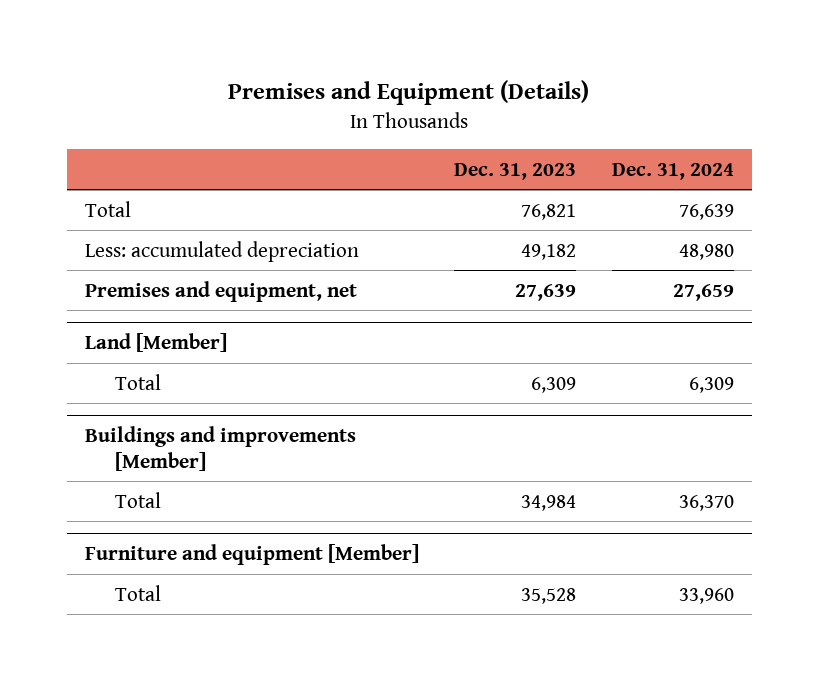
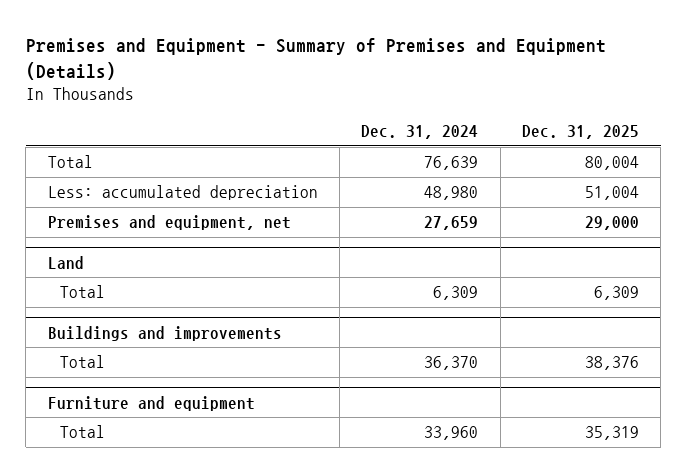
- Premises and Equipment (Details)
+ Premises and Equipment - Summary of Premises and Equipment (Details)
- | Dec. 31, 2023 | Dec. 31, 2024
+ | Dec. 31, 2024 | Dec. 31, 2025
- Land [Member]
+ Land
- Buildings and improvements [Member]
+ Buildings and improvements
- Furniture and equipment [Member]
+ Furniture and equipment

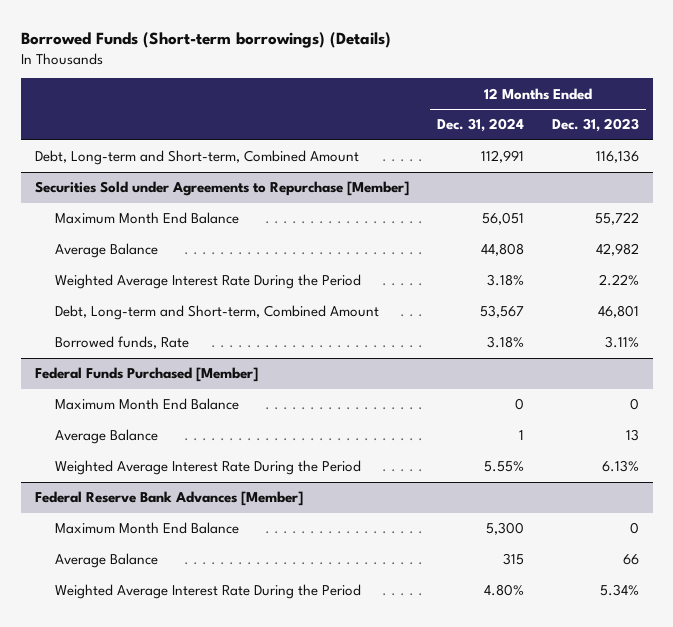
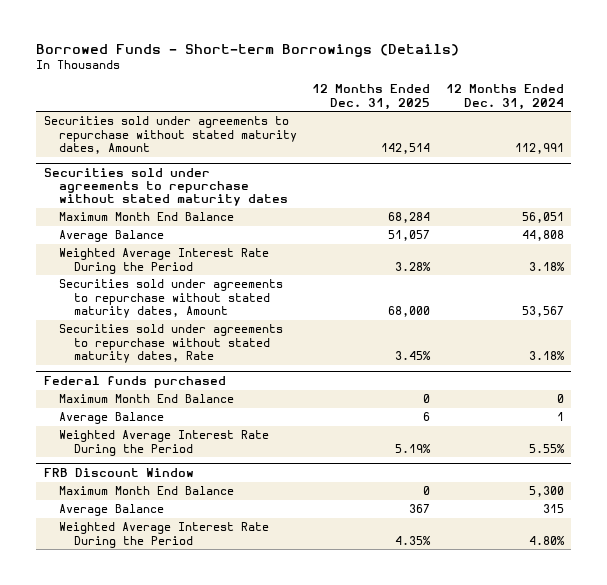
- Borrowed Funds (Short-term borrowings) (Details)
+ Borrowed Funds - Short-term Borrowings (Details)
- | 12 Months Ended Dec. 31, 2024 | 12 Months Ended Dec. 31, 2023
+ | 12 Months Ended Dec. 31, 2025 | 12 Months Ended Dec. 31, 2024
- Debt, Long-term and Short-term, Combined Amount | 112,991 | 116,136
- Securities Sold under Agreements to Repurchase [Member]
+ Securities sold under agreements to repurchase without stated maturity dates, Amount | 142,514 | 112,991
+ Securities sold under agreements to repurchase without stated maturity dates
- Debt, Long-term and Short-term, Combined Amount | 53,567 | 46,801
- Borrowed funds, Rate | 3.18% | 3.11%
- Federal Funds Purchased [Member]
+ Securities sold under agreements to repurchase without stated maturity dates, Amount | 68,000 | 53,567
+ Securities sold under agreements to repurchase without stated maturity dates, Rate | 3.45% | 3.18%
+ Federal funds purchased
- Federal Reserve Bank Advances [Member]
+ FRB Discount Window

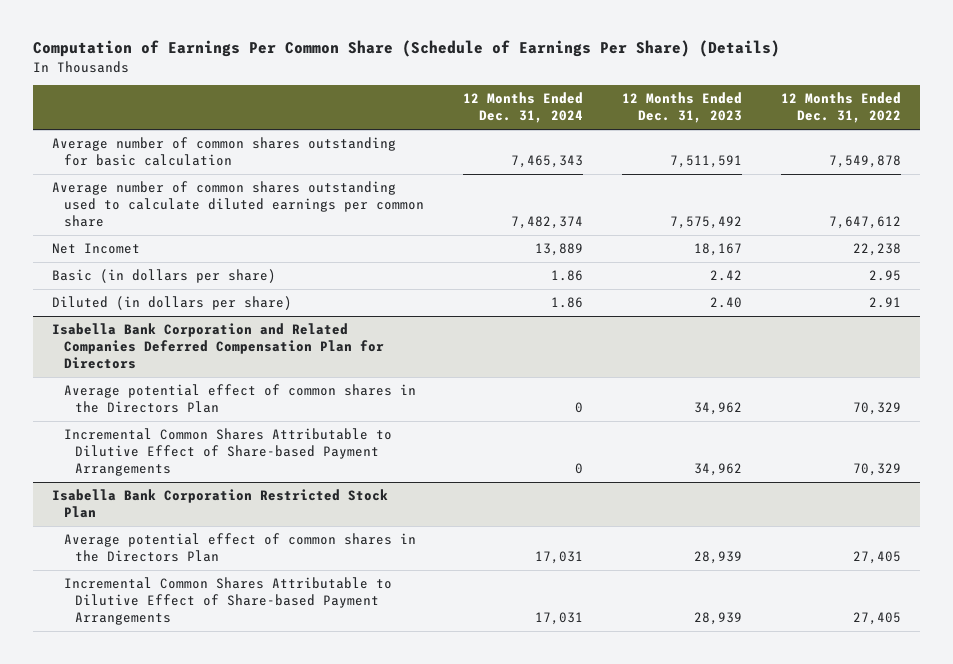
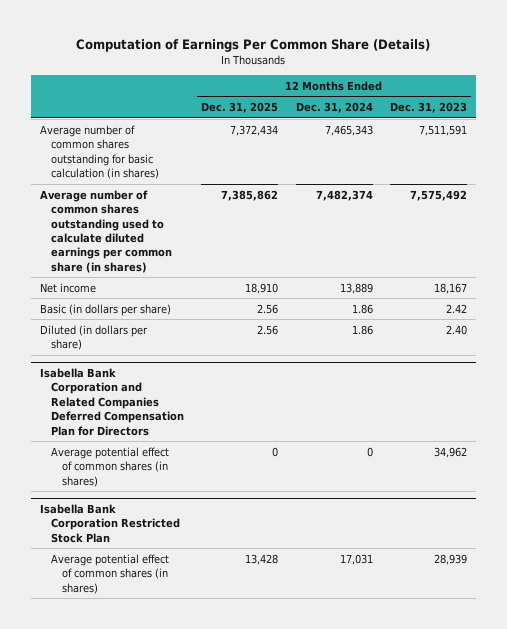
- Computation of Earnings Per Common Share (Schedule of Earnings Per Share) (Details)
+ Computation of Earnings Per Common Share (Details)
- | 12 Months Ended Dec. 31, 2024 | 12 Months Ended Dec. 31, 2023 | 12 Months Ended Dec. 31, 2022
+ | 12 Months Ended Dec. 31, 2025 | 12 Months Ended Dec. 31, 2024 | 12 Months Ended Dec. 31, 2023
- Average number of common shares outstanding for basic calculation | 7,465,343 | 7,511,591 | 7,549,878
- Average number of common shares outstanding used to calculate diluted earnings per common share | 7,482,374 | 7,575,492 | 7,647,612
- Net Incomet | 13,889 | 18,167 | 22,238
+ Average number of common shares outstanding for basic calculation (in shares) | 7,372,434 | 7,465,343 | 7,511,591
+ Average number of common shares outstanding used to calculate diluted earnings per common share (in shares) | 7,385,862 | 7,482,374 | 7,575,492
+ Net income | 18,910 | 13,889 | 18,167
@ Isabella Bank Corporation and Related Companies Deferred Compensation Plan for Directors
- Average potential effect of common shares in the Directors Plan | 0 | 34,962 | 70,329
- Incremental Common Shares Attributable to Dilutive Effect of Share-based Payment Arrangements | 0 | 34,962 | 70,329
+ Average potential effect of common shares (in shares) | 0 | 0 | 34,962
@ Isabella Bank Corporation Restricted Stock Plan
- Average potential effect of common shares in the Directors Plan | 17,031 | 28,939 | 27,405
- Incremental Common Shares Attributable to Dilutive Effect of Share-based Payment Arrangements | 17,031 | 28,939 | 27,405
+ Average potential effect of common shares (in shares) | 13,428 | 17,031 | 28,939

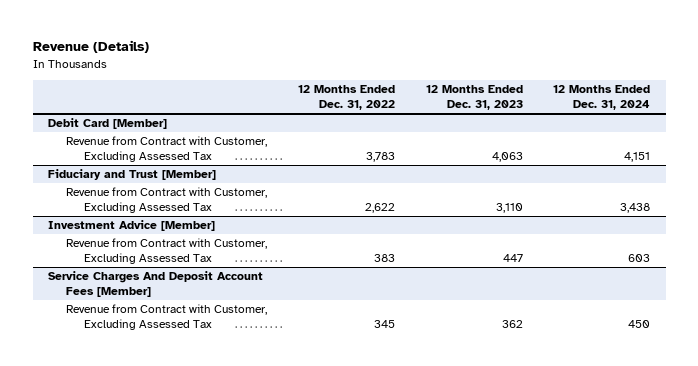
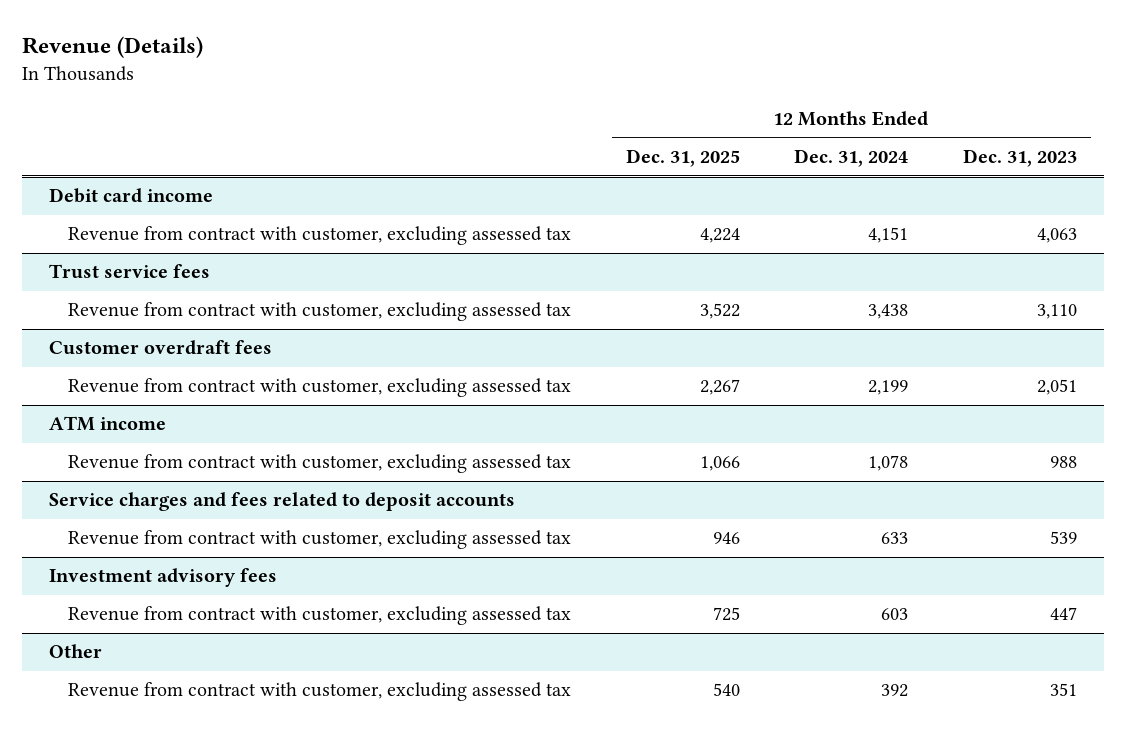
- | 12 Months Ended Dec. 31, 2022 | 12 Months Ended Dec. 31, 2023 | 12 Months Ended Dec. 31, 2024
+ | 12 Months Ended Dec. 31, 2025 | 12 Months Ended Dec. 31, 2024 | 12 Months Ended Dec. 31, 2023
- Debit Card [Member]
- Revenue from Contract with Customer, Excluding Assessed Tax | 3,783 | 4,063 | 4,151
- Fiduciary and Trust [Member]
- Revenue from Contract with Customer, Excluding Assessed Tax | 2,622 | 3,110 | 3,438
- Investment Advice [Member]
- Revenue from Contract with Customer, Excluding Assessed Tax | 383 | 447 | 603
- Service Charges And Deposit Account Fees [Member]
- Revenue from Contract with Customer, Excluding Assessed Tax | 345 | 362 | 450
+ Debit card income
+ Revenue from contract with customer, excluding assessed tax | 4,224 | 4,151 | 4,063
+ Trust service fees
+ Revenue from contract with customer, excluding assessed tax | 3,522 | 3,438 | 3,110
+ Customer overdraft fees
+ Revenue from contract with customer, excluding assessed tax | 2,267 | 2,199 | 2,051
+ ATM income
+ Revenue from contract with customer, excluding assessed tax | 1,066 | 1,078 | 988
+ Service charges and fees related to deposit accounts
+ Revenue from contract with customer, excluding assessed tax | 946 | 633 | 539
+ Investment advisory fees
+ Revenue from contract with customer, excluding assessed tax | 725 | 603 | 447
+ Other
+ Revenue from contract with customer, excluding assessed tax | 540 | 392 | 351

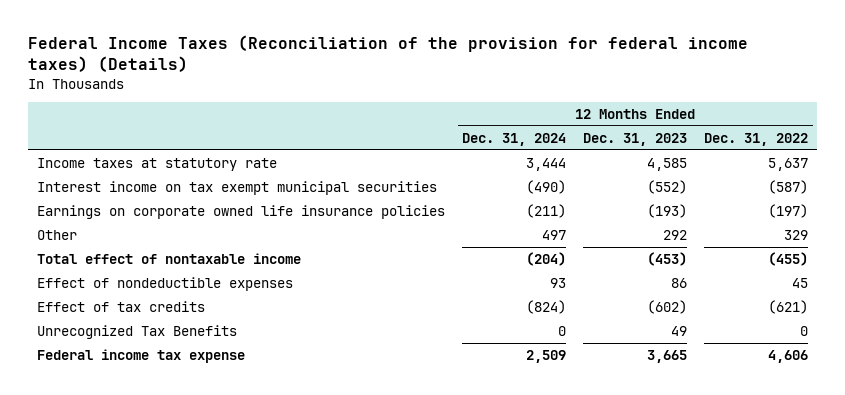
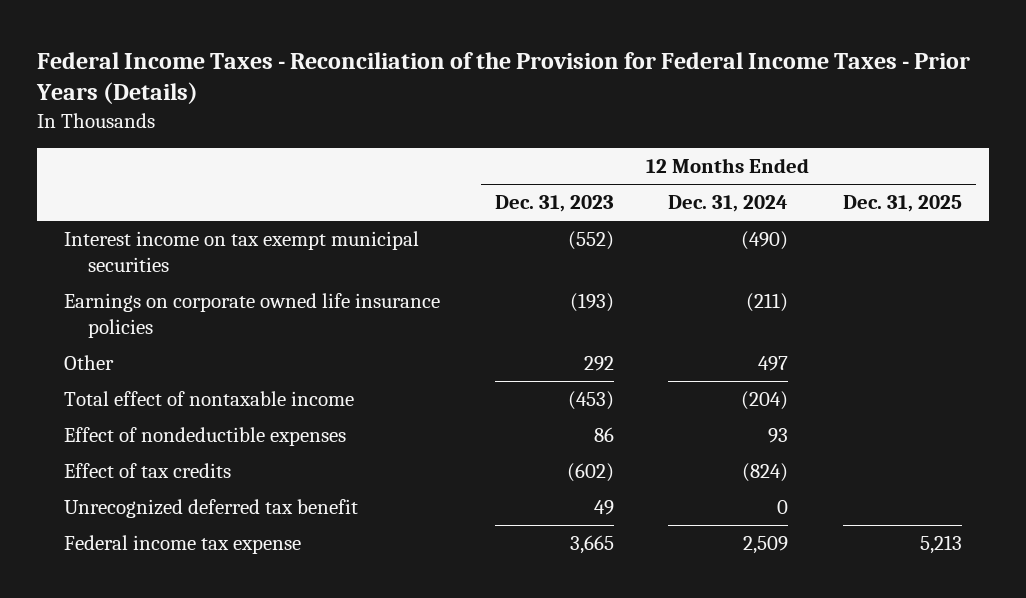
- Federal Income Taxes (Reconciliation of the provision for federal income taxes) (Details)
+ Federal Income Taxes - Reconciliation of the Provision for Federal Income Taxes - Prior Years (Details)
- | 12 Months Ended Dec. 31, 2024 | 12 Months Ended Dec. 31, 2023 | 12 Months Ended Dec. 31, 2022
+ | 12 Months Ended Dec. 31, 2023 | 12 Months Ended Dec. 31, 2024 | 12 Months Ended Dec. 31, 2025
- Income taxes at statutory rate | 3,444 | 4,585 | 5,637
- Unrecognized Tax Benefits | 0 | 49 | 0
+ Unrecognized deferred tax benefit | 49 | 0 |

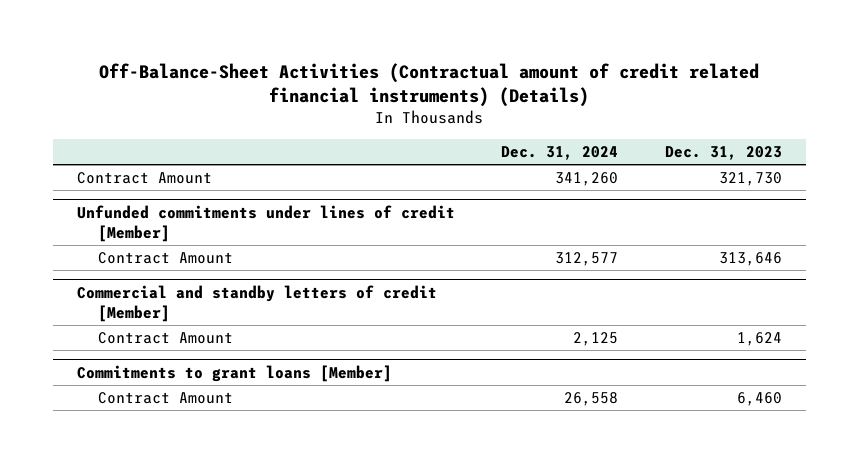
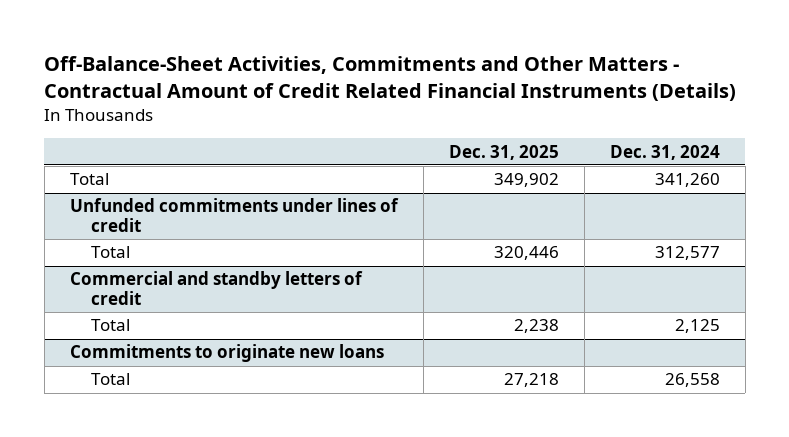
- Off-Balance-Sheet Activities (Contractual amount of credit related financial instruments) (Details)
+ Off-Balance-Sheet Activities, Commitments and Other Matters - Contractual Amount of Credit Related Financial Instruments (Details)
- | Dec. 31, 2024 | Dec. 31, 2023
+ | Dec. 31, 2025 | Dec. 31, 2024
- Contract Amount | 341,260 | 321,730
- Unfunded commitments under lines of credit [Member]
- Contract Amount | 312,577 | 313,646
- Commercial and standby letters of credit [Member]
- Contract Amount | 2,125 | 1,624
- Commitments to grant loans [Member]
- Contract Amount | 26,558 | 6,460
+ Total | 349,902 | 341,260
+ Unfunded commitments under lines of credit
+ Total | 320,446 | 312,577
+ Commercial and standby letters of credit
+ Total | 2,238 | 2,125
+ Commitments to originate new loans
+ Total | 27,218 | 26,558

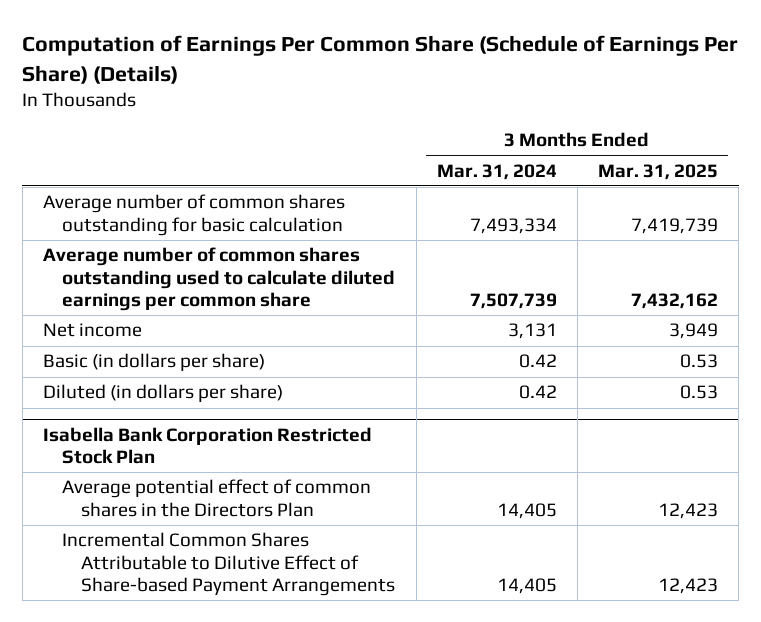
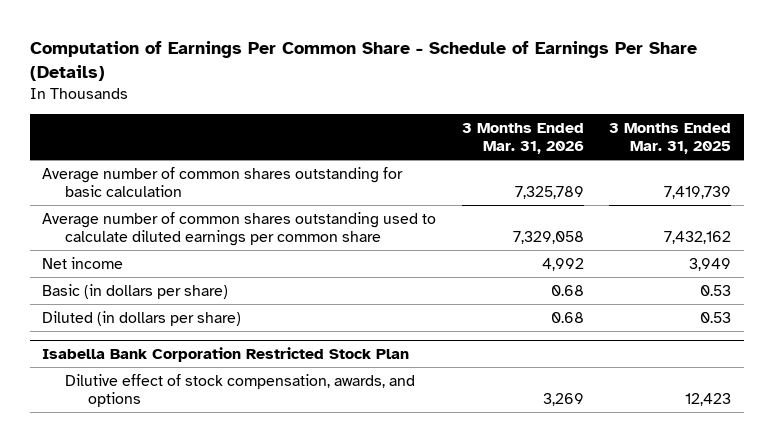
- Computation of Earnings Per Common Share (Schedule of Earnings Per Share) (Details)
+ Computation of Earnings Per Common Share - Schedule of Earnings Per Share (Details)
- | 3 Months Ended Mar. 31, 2024 | 3 Months Ended Mar. 31, 2025
+ | 3 Months Ended Mar. 31, 2026 | 3 Months Ended Mar. 31, 2025
@ Isabella Bank Corporation Restricted Stock Plan
- Average potential effect of common shares in the Directors Plan | 14,405 | 12,423
- Incremental Common Shares Attributable to Dilutive Effect of Share-based Payment Arrangements | 14,405 | 12,423
+ Dilutive effect of stock compensation, awards, and options | 3,269 | 12,423

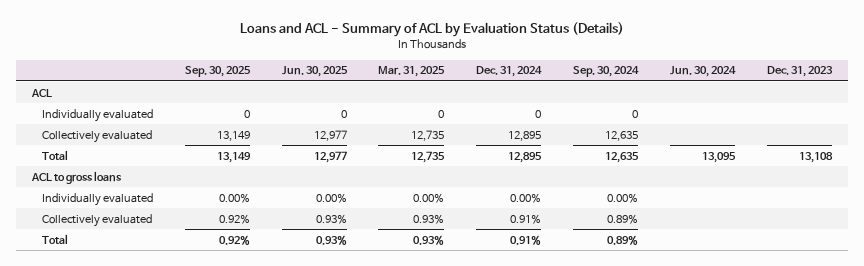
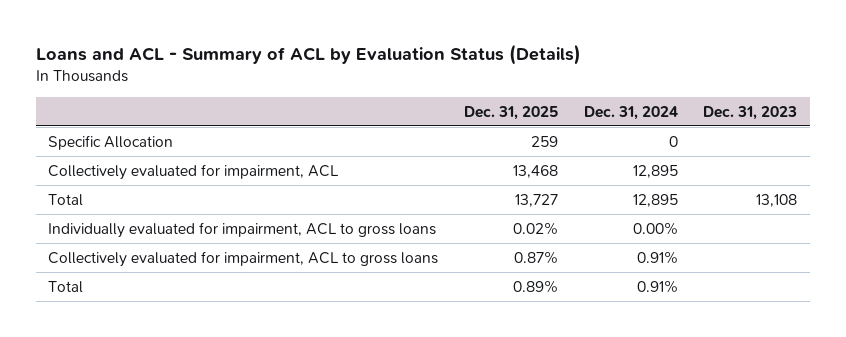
- | Sep. 30, 2025 | Jun. 30, 2025 | Mar. 31, 2025 | Dec. 31, 2024 | Sep. 30, 2024 | Jun. 30, 2024 | Dec. 31, 2023
+ | Dec. 31, 2025 | Dec. 31, 2024 | Dec. 31, 2023
- ACL
- Individually evaluated | 0 | 0 | 0 | 0 | 0 | |
- Collectively evaluated | 13,149 | 12,977 | 12,735 | 12,895 | 12,635 | |
+ Specific Allocation | 259 | 0 |
+ Collectively evaluated for impairment, ACL | 13,468 | 12,895 |
- ACL to gross loans
- Individually evaluated | 0.00% | 0.00% | 0.00% | 0.00% | 0.00% | |
- Collectively evaluated | 0.92% | 0.93% | 0.93% | 0.91% | 0.89% | |
+ Individually evaluated for impairment, ACL to gross loans | 0.02% | 0.00% |
+ Collectively evaluated for impairment, ACL to gross loans | 0.87% | 0.91% |

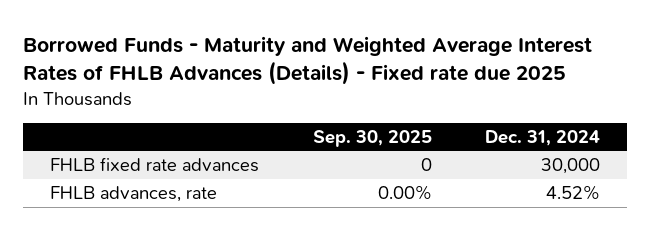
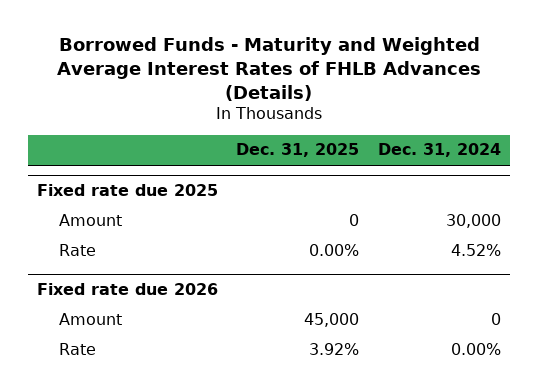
- Borrowed Funds - Maturity and Weighted Average Interest Rates of FHLB Advances (Details) - Fixed rate due 2025
+ Borrowed Funds - Maturity and Weighted Average Interest Rates of FHLB Advances (Details)
- | Sep. 30, 2025 | Dec. 31, 2024
+ | Dec. 31, 2025 | Dec. 31, 2024
- FHLB fixed rate advances | 0 | 30,000
- FHLB advances, rate | 0.00% | 4.52%
+ Fixed rate due 2025
+ Amount | 0 | 30,000
+ Rate | 0.00% | 4.52%
+ Fixed rate due 2026
+ Amount | 45,000 | 0
+ Rate | 3.92% | 0.00%

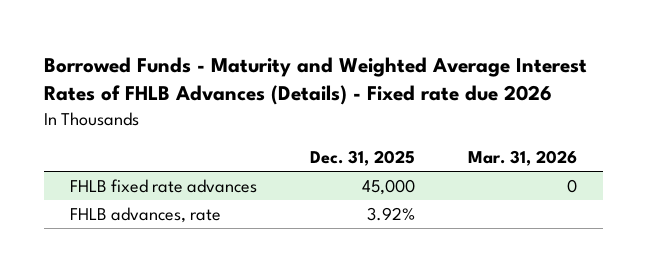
- Borrowed Funds - Maturity and Weighted Average Interest Rates of FHLB Advances (Details)
+ Borrowed Funds - Maturity and Weighted Average Interest Rates of FHLB Advances (Details) - Fixed rate due 2026
- | Dec. 31, 2025 | Dec. 31, 2024
+ | Dec. 31, 2025 | Mar. 31, 2026
- Fixed rate due 2025
- Amount | 0 | 30,000
- Rate | 0.00% | 4.52%
- Fixed rate due 2026
- Amount | 45,000 | 0
- Rate | 3.92% | 0.00%
+ FHLB fixed rate advances | 45,000 | 0
+ FHLB advances, rate | 3.92% |

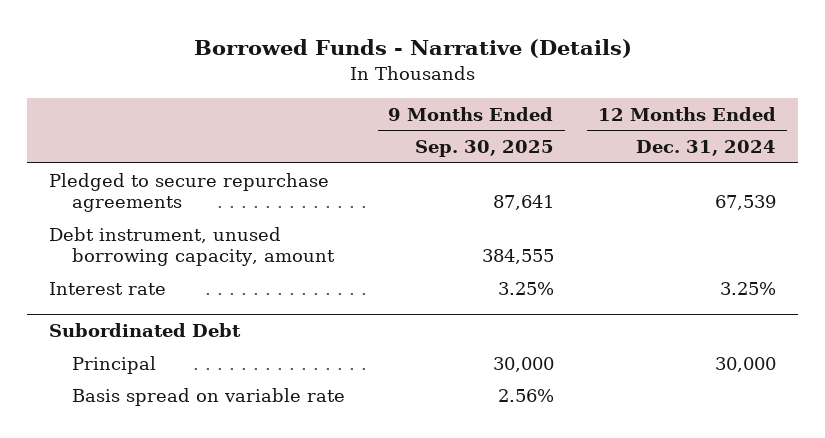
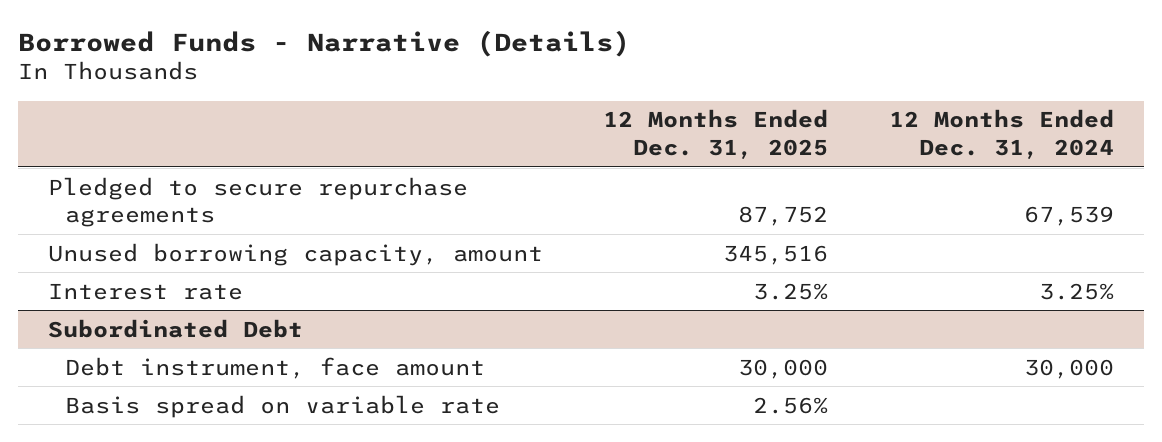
- | 9 Months Ended Sep. 30, 2025 | 12 Months Ended Dec. 31, 2024
+ | 12 Months Ended Dec. 31, 2025 | 12 Months Ended Dec. 31, 2024
- Debt instrument, unused borrowing capacity, amount | 384,555 |
+ Unused borrowing capacity, amount | 345,516 |
@ Subordinated Debt
- Principal | 30,000 | 30,000
+ Debt instrument, face amount | 30,000 | 30,000

